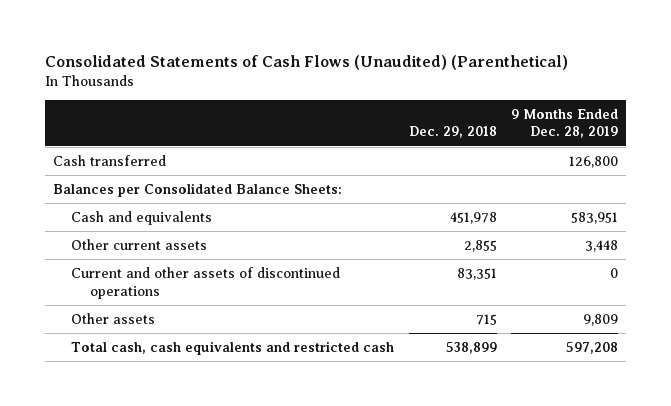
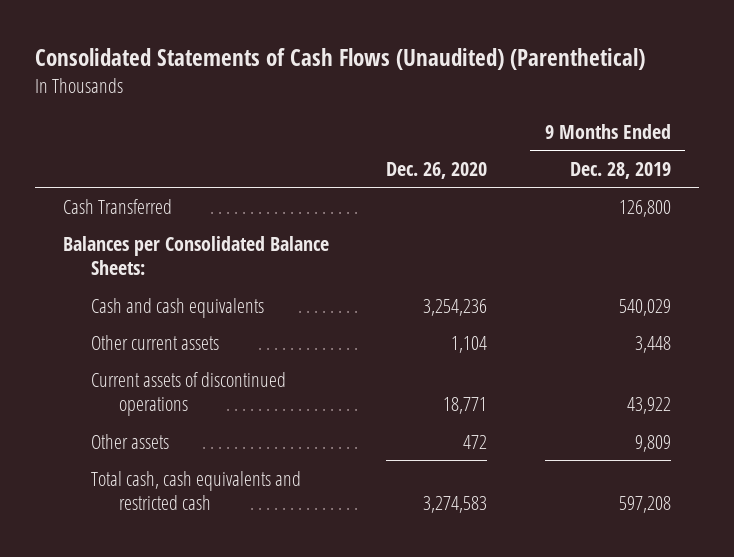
- | Dec. 29, 2018 | 9 Months Ended Dec. 28, 2019
+ | Dec. 26, 2020 | 9 Months Ended Dec. 28, 2019
- Cash transferred | | 126,800
+ Cash Transferred | | 126,800
- Cash and equivalents | 451,978 | 583,951
+ Cash and cash equivalents | 3,254,236 | 540,029
- Current and other assets of discontinued operations | 83,351 | 0
+ Current assets of discontinued operations | 18,771 | 43,922

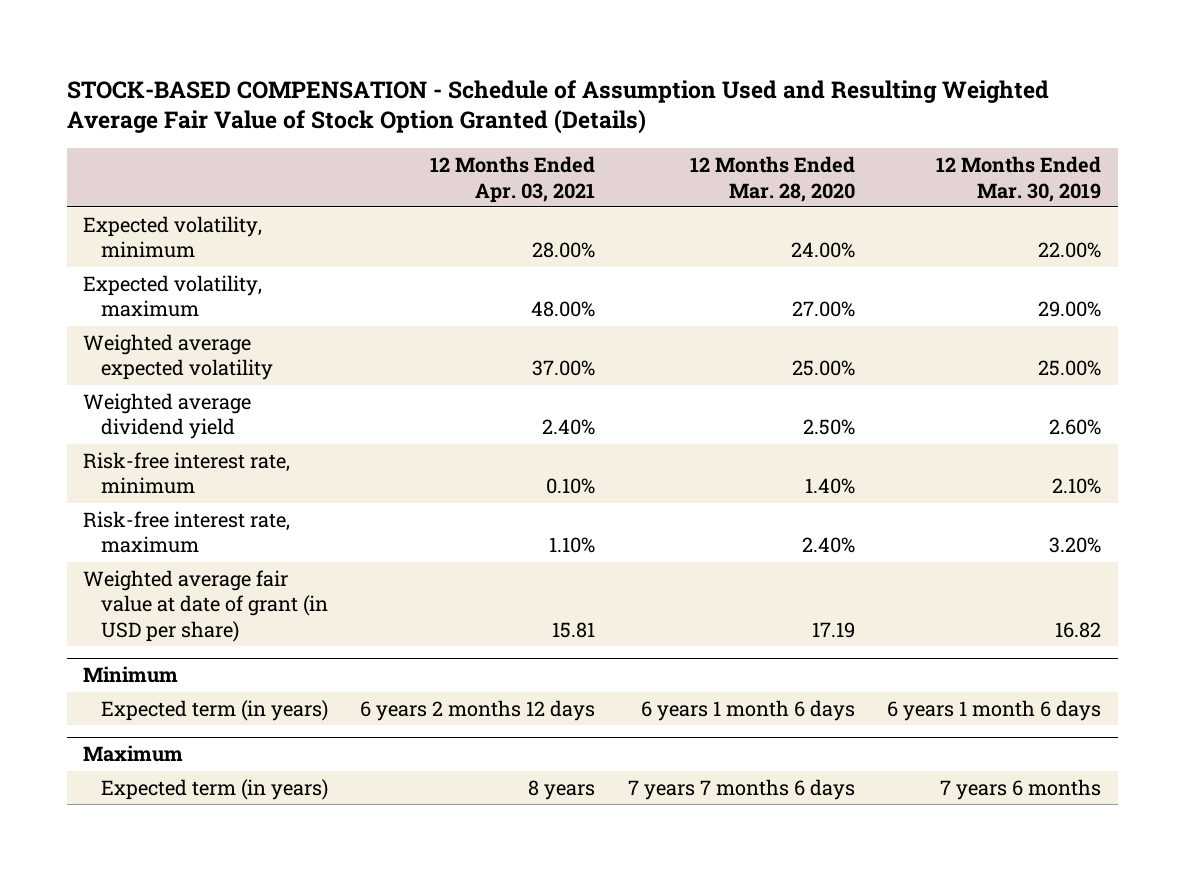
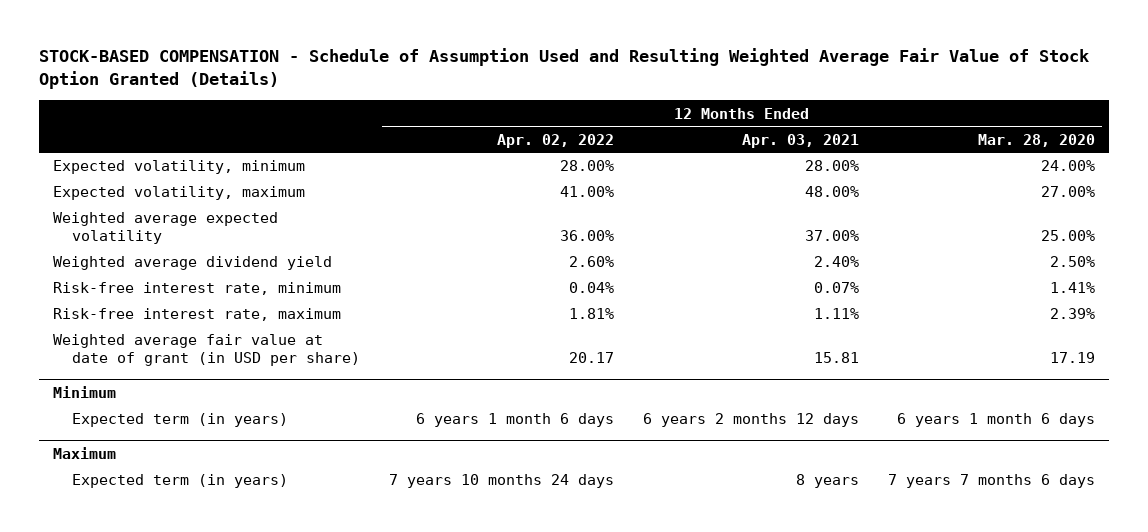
- | 12 Months Ended Apr. 03, 2021 | 12 Months Ended Mar. 28, 2020 | 12 Months Ended Mar. 30, 2019
+ | 12 Months Ended Apr. 02, 2022 | 12 Months Ended Apr. 03, 2021 | 12 Months Ended Mar. 28, 2020
- Risk-free interest rate, minimum | 0.10% | 1.40% | 2.10%
- Risk-free interest rate, maximum | 1.10% | 2.40% | 3.20%
+ Risk-free interest rate, minimum | 0.04% | 0.07% | 1.41%
+ Risk-free interest rate, maximum | 1.81% | 1.11% | 2.39%

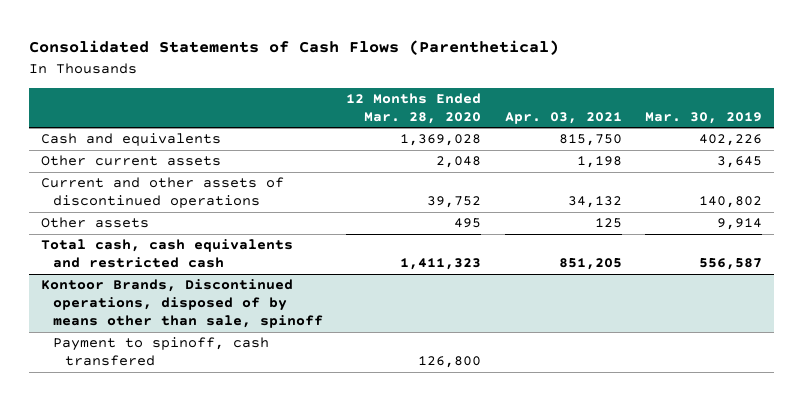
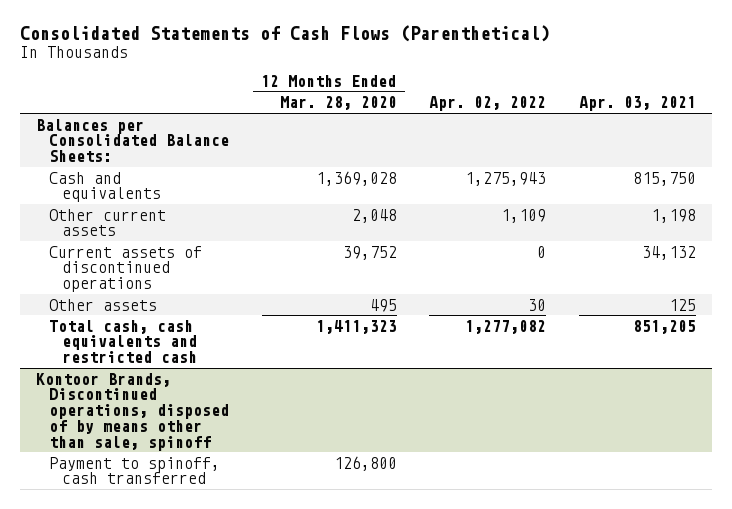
- | 12 Months Ended Mar. 28, 2020 | Apr. 03, 2021 | Mar. 30, 2019
+ | 12 Months Ended Mar. 28, 2020 | Apr. 02, 2022 | Apr. 03, 2021
+ Balances per Consolidated Balance Sheets:
- Current and other assets of discontinued operations | 39,752 | 34,132 | 140,802
+ Current assets of discontinued operations | 39,752 | 0 | 34,132
@ Kontoor Brands, Discontinued operations, disposed of by means other than sale, spinoff
- Payment to spinoff, cash transfered | 126,800 | |
+ Payment to spinoff, cash transferred | 126,800 | |

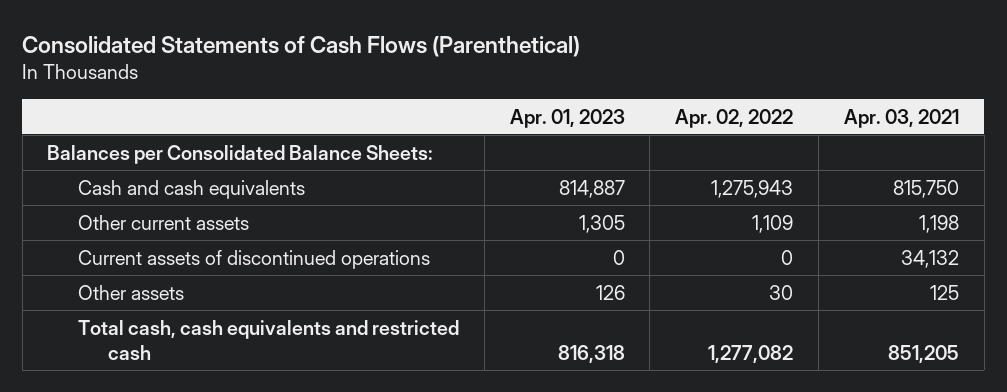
- | 12 Months Ended Mar. 28, 2020 | Apr. 02, 2022 | Apr. 03, 2021
+ | Apr. 01, 2023 | Apr. 02, 2022 | Apr. 03, 2021
- Cash and equivalents | 1,369,028 | 1,275,943 | 815,750
+ Cash and cash equivalents | 814,887 | 1,275,943 | 815,750
- Kontoor Brands, Discontinued operations, disposed of by means other than sale, spinoff
- Payment to spinoff, cash transferred | 126,800 | |

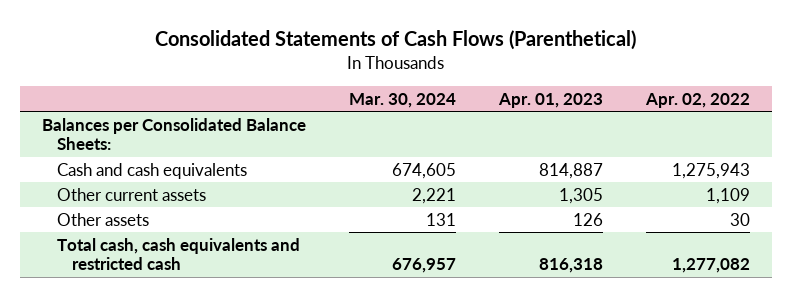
- | Apr. 01, 2023 | Apr. 02, 2022 | Apr. 03, 2021
+ | Mar. 30, 2024 | Apr. 01, 2023 | Apr. 02, 2022
- Current assets of discontinued operations | 0 | 0 | 34,132

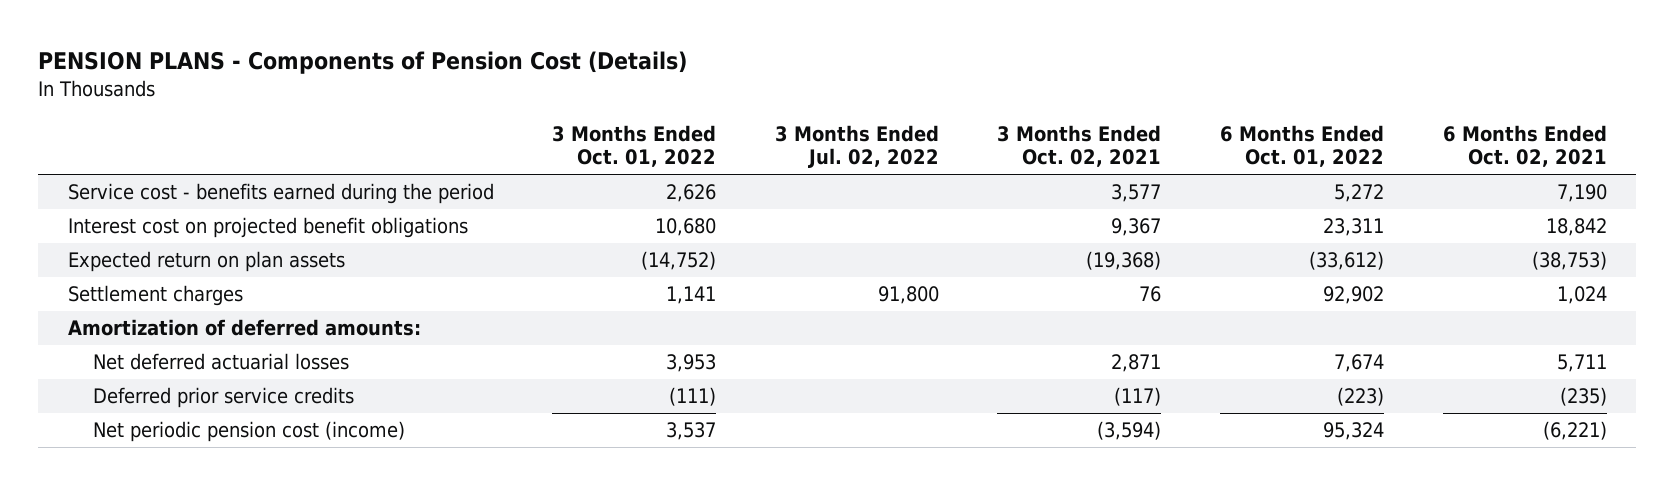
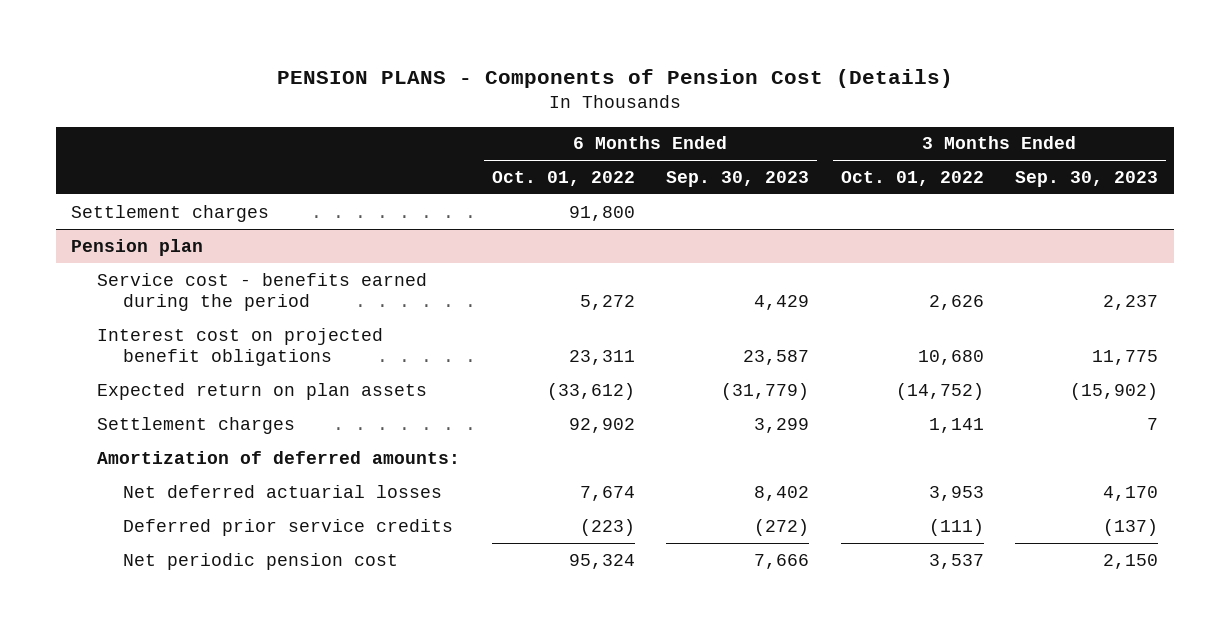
- | 3 Months Ended Oct. 01, 2022 | 3 Months Ended Jul. 02, 2022 | 3 Months Ended Oct. 02, 2021 | 6 Months Ended Oct. 01, 2022 | 6 Months Ended Oct. 02, 2021
+ | 6 Months Ended Oct. 01, 2022 | 6 Months Ended Sep. 30, 2023 | 3 Months Ended Oct. 01, 2022 | 3 Months Ended Sep. 30, 2023
+ Settlement charges | 91,800 | | |
+ Pension plan
- Net periodic pension cost (income) | 3,537 | | (3,594) | 95,324 | (6,221)
+ Net periodic pension cost | 95,324 | 7,666 | 3,537 | 2,150

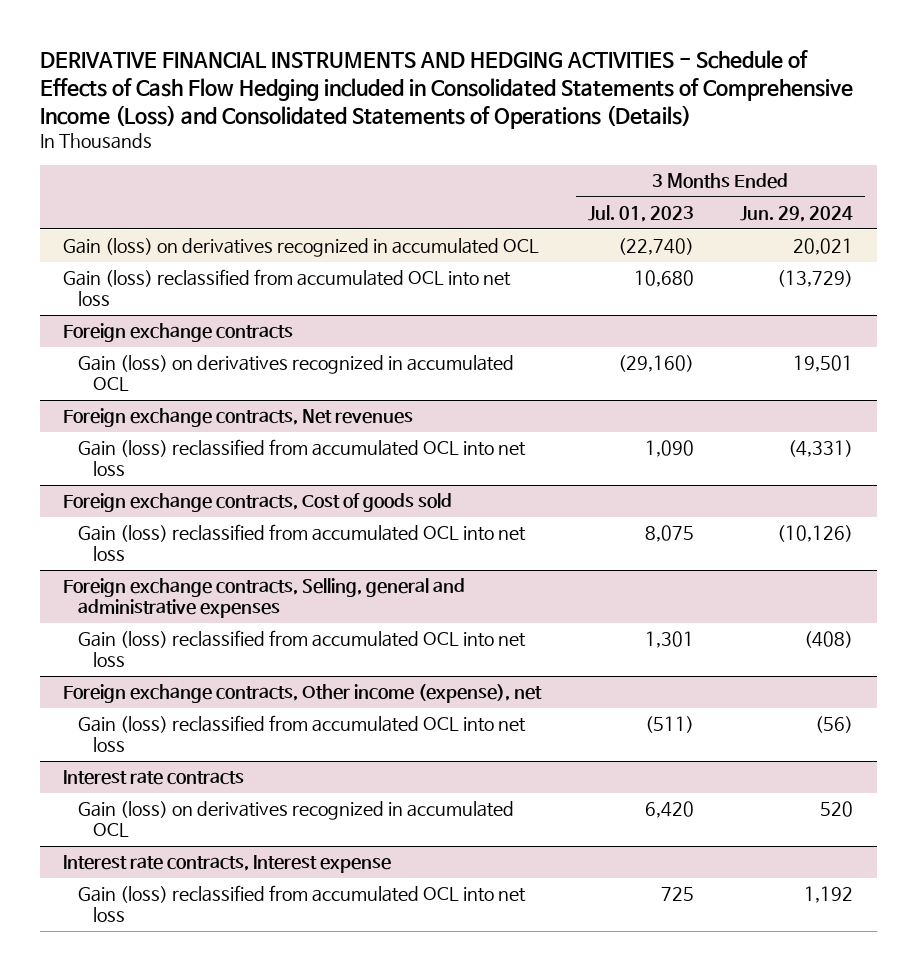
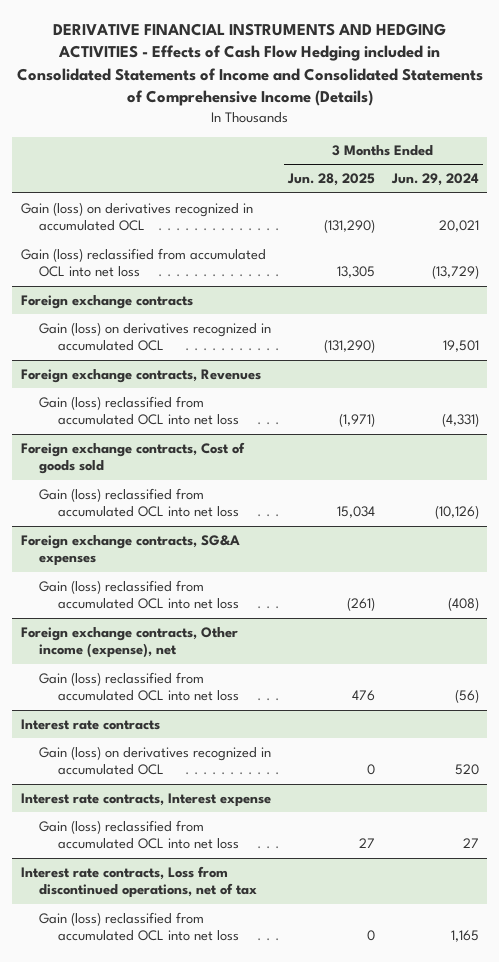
- DERIVATIVE FINANCIAL INSTRUMENTS AND HEDGING ACTIVITIES - Schedule of Effects of Cash Flow Hedging included in Consolidated Statements of Comprehensive Income (Loss) and Consolidated Statements of Operations (Details)
+ DERIVATIVE FINANCIAL INSTRUMENTS AND HEDGING ACTIVITIES - Effects of Cash Flow Hedging included in Consolidated Statements of Income and Consolidated Statements of Comprehensive Income (Details)
- | 3 Months Ended Jul. 01, 2023 | 3 Months Ended Jun. 29, 2024
+ | 3 Months Ended Jun. 28, 2025 | 3 Months Ended Jun. 29, 2024
- Foreign exchange contracts, Net revenues
+ Foreign exchange contracts, Revenues
- Foreign exchange contracts, Selling, general and administrative expenses
+ Foreign exchange contracts, SG&A expenses
@ Interest rate contracts, Interest expense
- Gain (loss) reclassified from accumulated OCL into net loss | 725 | 1,192
+ Gain (loss) reclassified from accumulated OCL into net loss | 27 | 27
+ Interest rate contracts, Loss from discontinued operations, net of tax
+ Gain (loss) reclassified from accumulated OCL into net loss | 0 | 1,165

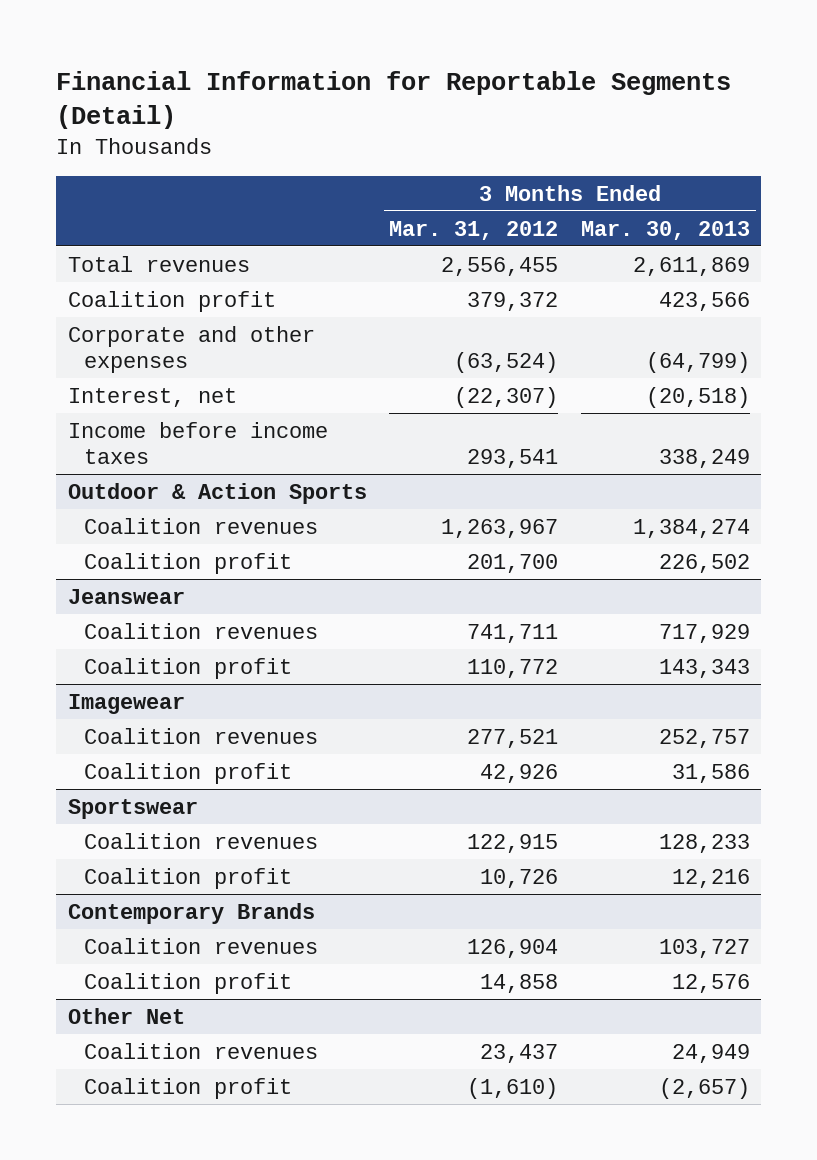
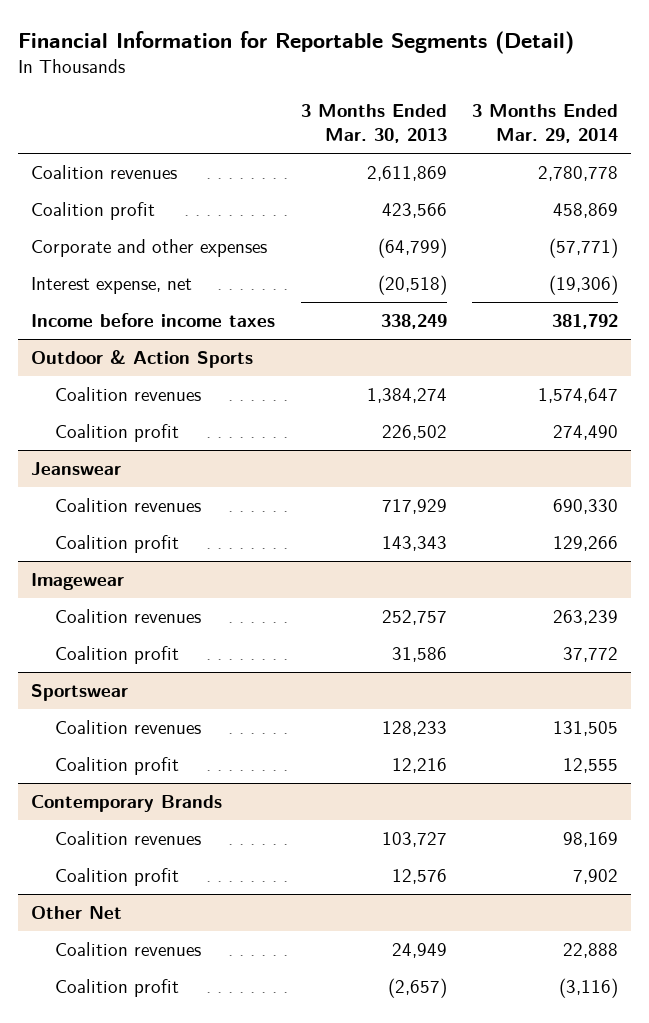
- | 3 Months Ended Mar. 31, 2012 | 3 Months Ended Mar. 30, 2013
+ | 3 Months Ended Mar. 30, 2013 | 3 Months Ended Mar. 29, 2014
- Total revenues | 2,556,455 | 2,611,869
+ Coalition revenues | 2,611,869 | 2,780,778
- Interest, net | (22,307) | (20,518)
+ Interest expense, net | (20,518) | (19,306)

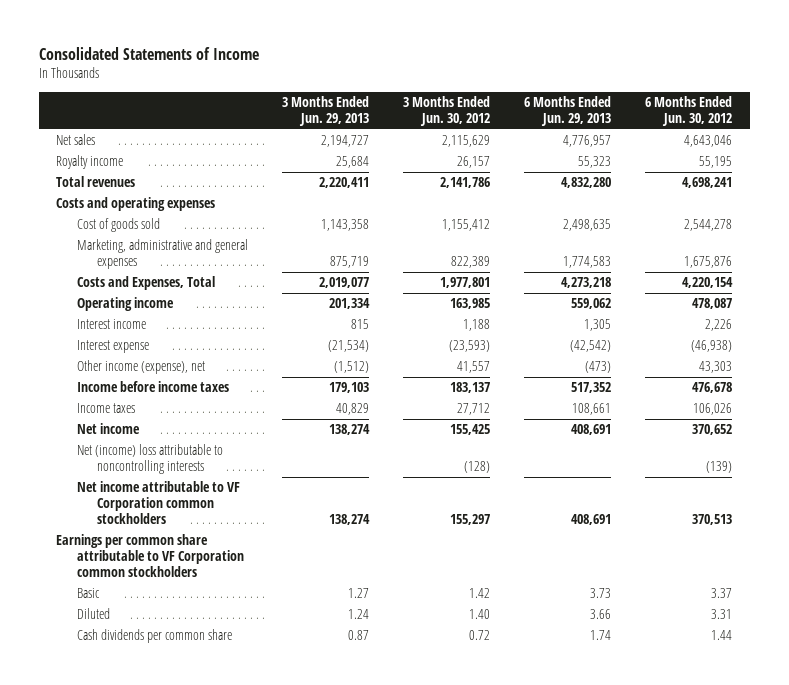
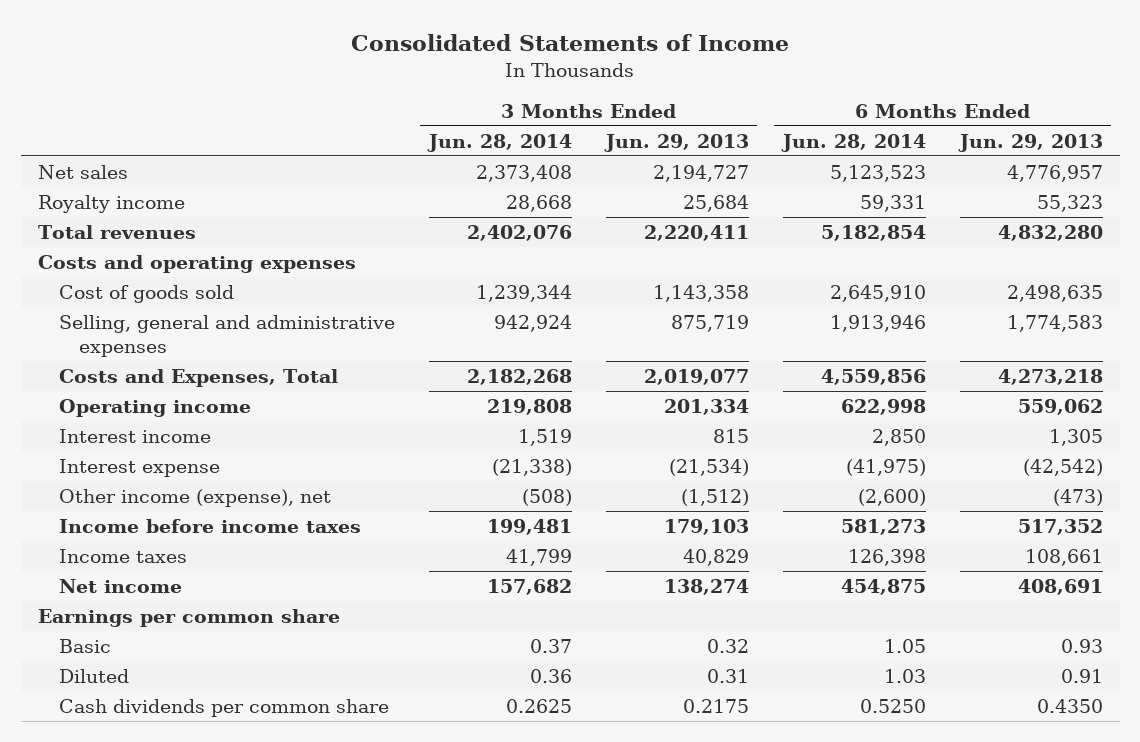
- | 3 Months Ended Jun. 29, 2013 | 3 Months Ended Jun. 30, 2012 | 6 Months Ended Jun. 29, 2013 | 6 Months Ended Jun. 30, 2012
+ | 3 Months Ended Jun. 28, 2014 | 3 Months Ended Jun. 29, 2013 | 6 Months Ended Jun. 28, 2014 | 6 Months Ended Jun. 29, 2013
- Marketing, administrative and general expenses | 875,719 | 822,389 | 1,774,583 | 1,675,876
+ Selling, general and administrative expenses | 942,924 | 875,719 | 1,913,946 | 1,774,583
- Net (income) loss attributable to noncontrolling interests | | (128) | | (139)
- Net income attributable to VF Corporation common stockholders | 138,274 | 155,297 | 408,691 | 370,513
- Earnings per common share attributable to VF Corporation common stockholders
- Basic | 1.27 | 1.42 | 3.73 | 3.37
- Diluted | 1.24 | 1.40 | 3.66 | 3.31
- Cash dividends per common share | 0.87 | 0.72 | 1.74 | 1.44
+ Earnings per common share
+ Basic | 0.37 | 0.32 | 1.05 | 0.93
+ Diluted | 0.36 | 0.31 | 1.03 | 0.91
+ Cash dividends per common share | 0.2625 | 0.2175 | 0.5250 | 0.4350

